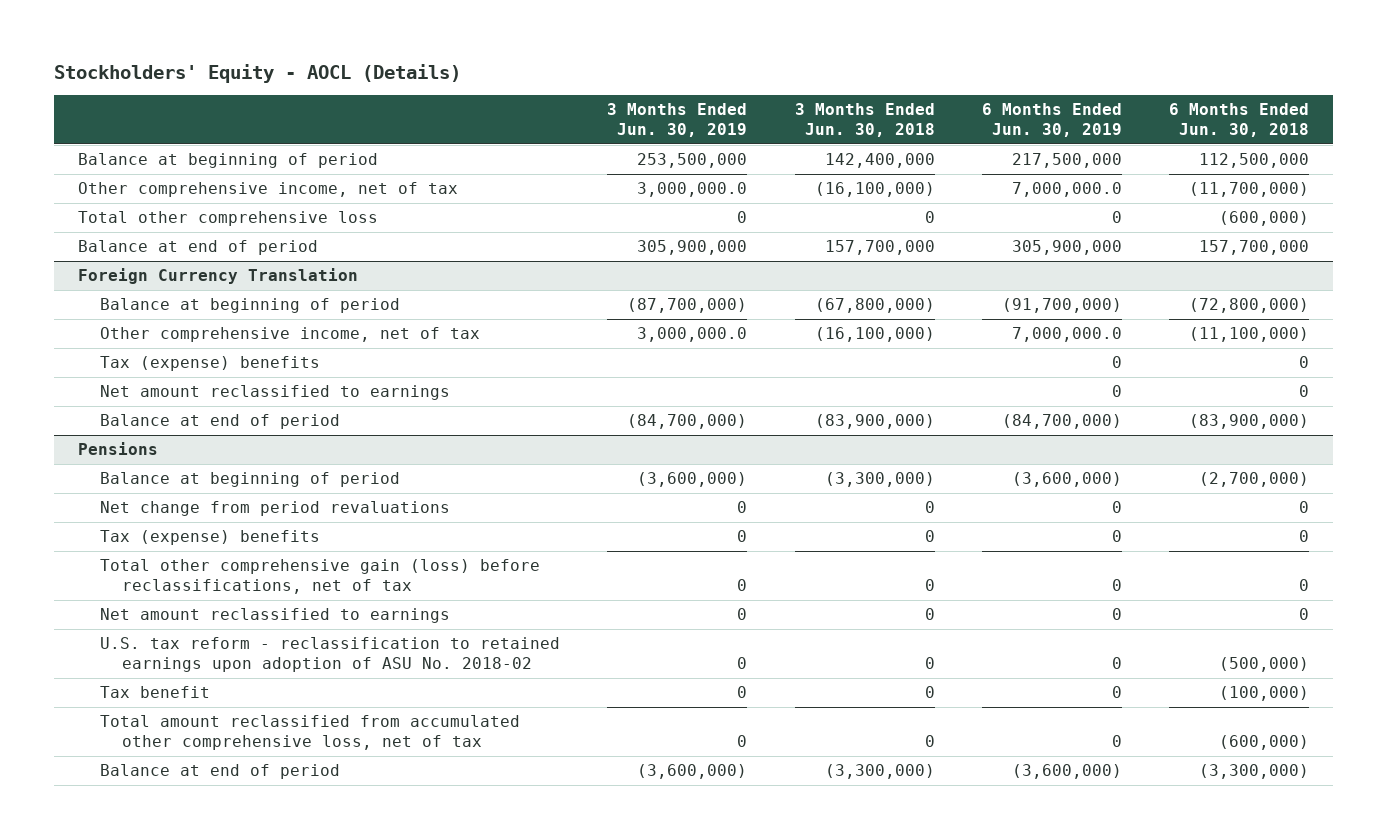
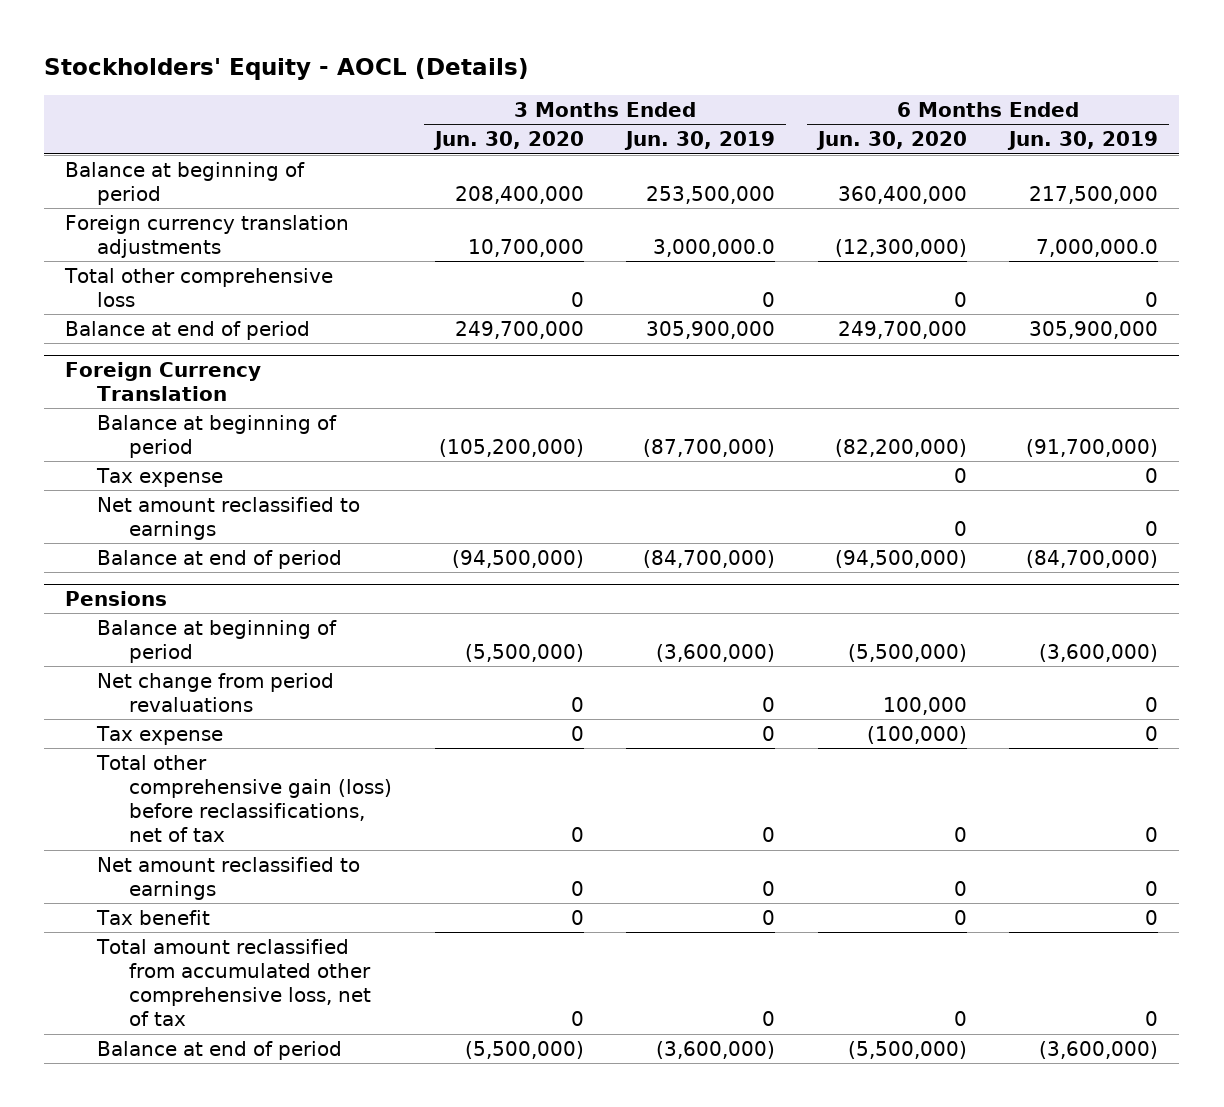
- | 3 Months Ended Jun. 30, 2019 | 3 Months Ended Jun. 30, 2018 | 6 Months Ended Jun. 30, 2019 | 6 Months Ended Jun. 30, 2018
+ | 3 Months Ended Jun. 30, 2020 | 3 Months Ended Jun. 30, 2019 | 6 Months Ended Jun. 30, 2020 | 6 Months Ended Jun. 30, 2019
- Other comprehensive income, net of tax | 3,000,000.0 | (16,100,000) | 7,000,000.0 | (11,700,000)
+ Foreign currency translation adjustments | 10,700,000 | 3,000,000.0 | (12,300,000) | 7,000,000.0
@ Foreign Currency Translation
- Other comprehensive income, net of tax | 3,000,000.0 | (16,100,000) | 7,000,000.0 | (11,100,000)
- Tax (expense) benefits | | | 0 | 0
+ Tax expense | | | 0 | 0
@ Pensions
- Tax (expense) benefits | 0 | 0 | 0 | 0
+ Tax expense | 0 | 0 | (100,000) | 0
- U.S. tax reform - reclassification to retained earnings upon adoption of ASU No. 2018-02 | 0 | 0 | 0 | (500,000)

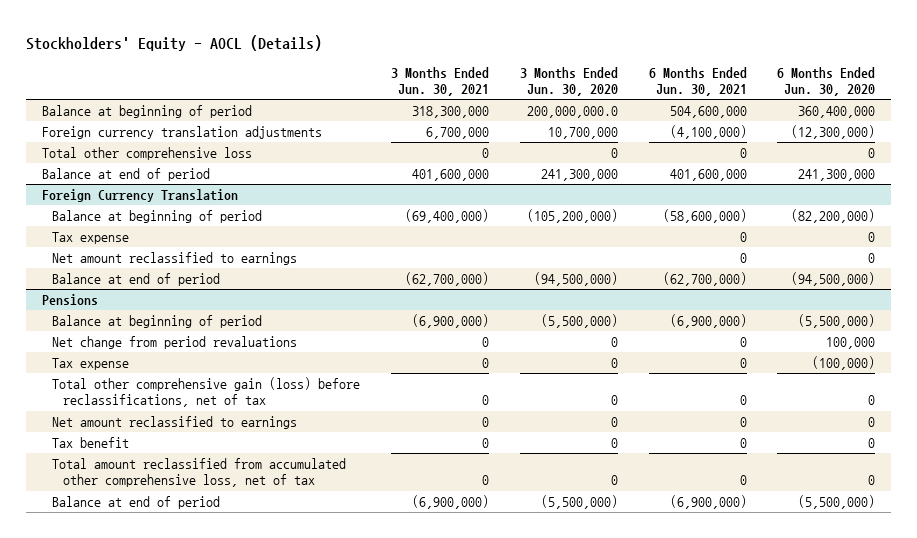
- | 3 Months Ended Jun. 30, 2020 | 3 Months Ended Jun. 30, 2019 | 6 Months Ended Jun. 30, 2020 | 6 Months Ended Jun. 30, 2019
+ | 3 Months Ended Jun. 30, 2021 | 3 Months Ended Jun. 30, 2020 | 6 Months Ended Jun. 30, 2021 | 6 Months Ended Jun. 30, 2020
- Balance at beginning of period | 208,400,000 | 253,500,000 | 360,400,000 | 217,500,000
+ Balance at beginning of period | 318,300,000 | 200,000,000.0 | 504,600,000 | 360,400,000
- Balance at end of period | 249,700,000 | 305,900,000 | 249,700,000 | 305,900,000
+ Balance at end of period | 401,600,000 | 241,300,000 | 401,600,000 | 241,300,000

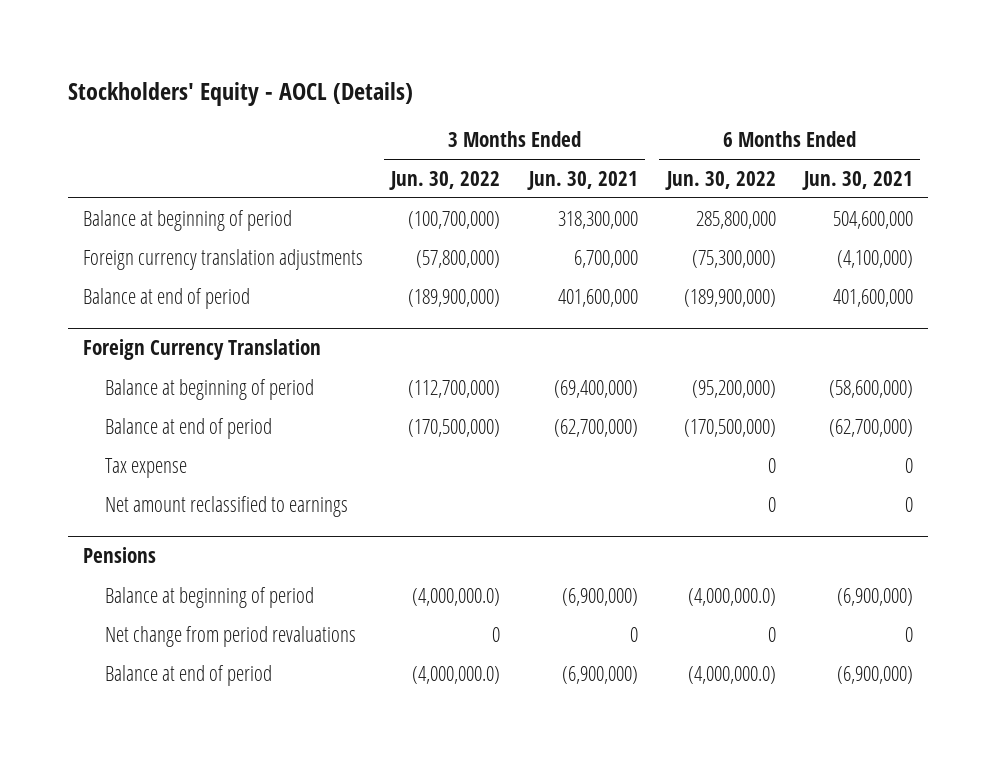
- | 3 Months Ended Jun. 30, 2021 | 3 Months Ended Jun. 30, 2020 | 6 Months Ended Jun. 30, 2021 | 6 Months Ended Jun. 30, 2020
+ | 3 Months Ended Jun. 30, 2022 | 3 Months Ended Jun. 30, 2021 | 6 Months Ended Jun. 30, 2022 | 6 Months Ended Jun. 30, 2021
- Total other comprehensive loss | 0 | 0 | 0 | 0
@ Foreign Currency Translation
moved up: Balance at end of period | (170,500,000) | (62,700,000) | (170,500,000) | (62,700,000)
@ Pensions
- Tax expense | 0 | 0 | 0 | (100,000)
- Total other comprehensive gain (loss) before reclassifications, net of tax | 0 | 0 | 0 | 0
- Net amount reclassified to earnings | 0 | 0 | 0 | 0
- Tax benefit | 0 | 0 | 0 | 0
- Total amount reclassified from accumulated other comprehensive loss, net of tax | 0 | 0 | 0 | 0

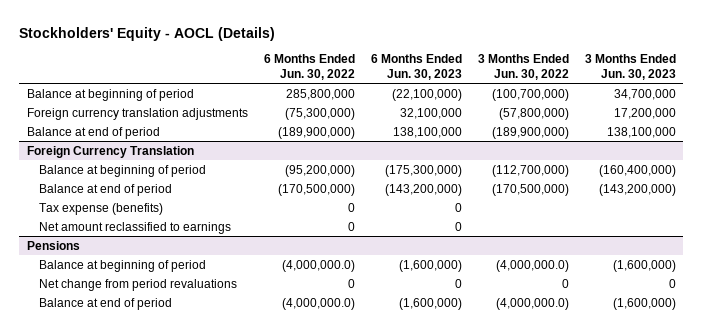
- | 3 Months Ended Jun. 30, 2022 | 3 Months Ended Jun. 30, 2021 | 6 Months Ended Jun. 30, 2022 | 6 Months Ended Jun. 30, 2021
+ | 6 Months Ended Jun. 30, 2022 | 6 Months Ended Jun. 30, 2023 | 3 Months Ended Jun. 30, 2022 | 3 Months Ended Jun. 30, 2023
@ Foreign Currency Translation
- Tax expense | | | 0 | 0
+ Tax expense (benefits) | 0 | 0 | |

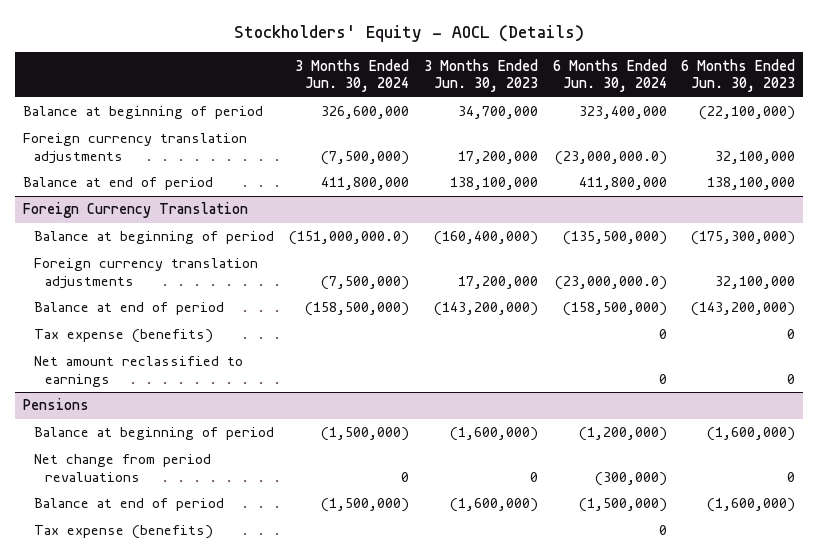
- | 6 Months Ended Jun. 30, 2022 | 6 Months Ended Jun. 30, 2023 | 3 Months Ended Jun. 30, 2022 | 3 Months Ended Jun. 30, 2023
+ | 3 Months Ended Jun. 30, 2024 | 3 Months Ended Jun. 30, 2023 | 6 Months Ended Jun. 30, 2024 | 6 Months Ended Jun. 30, 2023
@ Foreign Currency Translation
+ Foreign currency translation adjustments | (7,500,000) | 17,200,000 | (23,000,000.0) | 32,100,000
@ Pensions
+ Tax expense (benefits) | | | 0 |

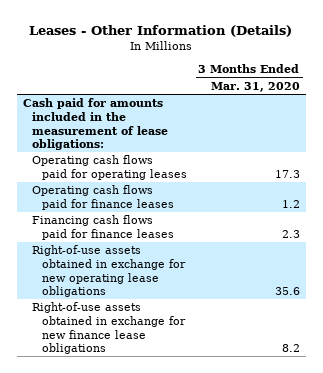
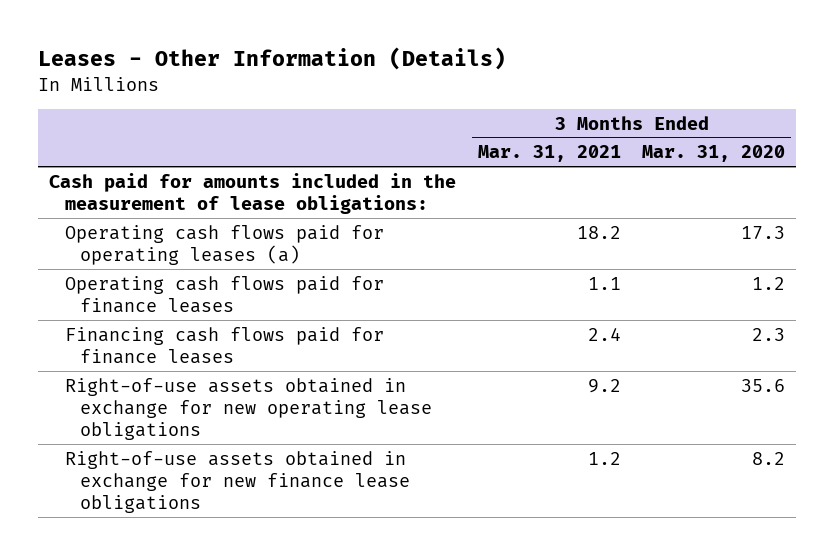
- | 3 Months Ended Mar. 31, 2020
+ | 3 Months Ended Mar. 31, 2021 | 3 Months Ended Mar. 31, 2020
- Operating cash flows paid for operating leases | 17.3
+ Operating cash flows paid for operating leases (a) | 18.2 | 17.3

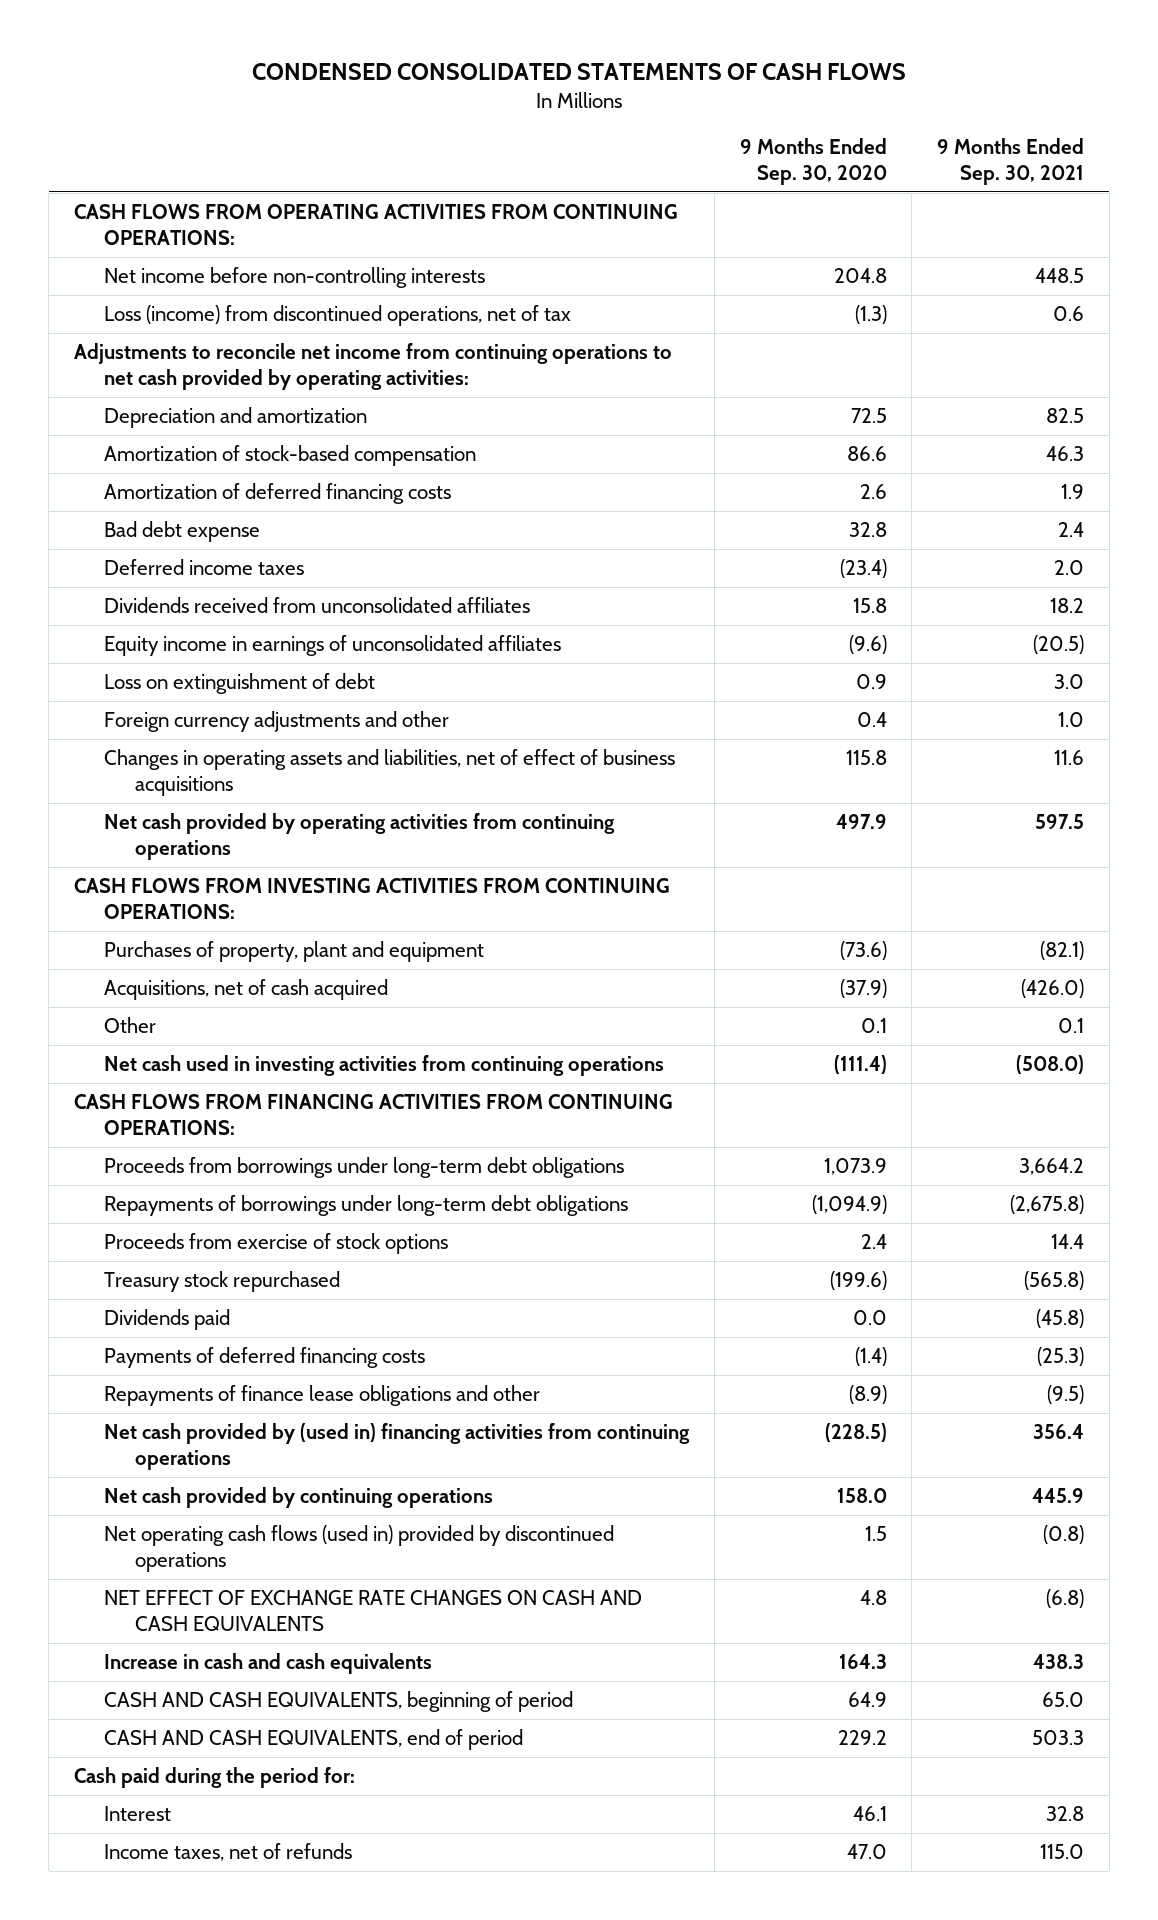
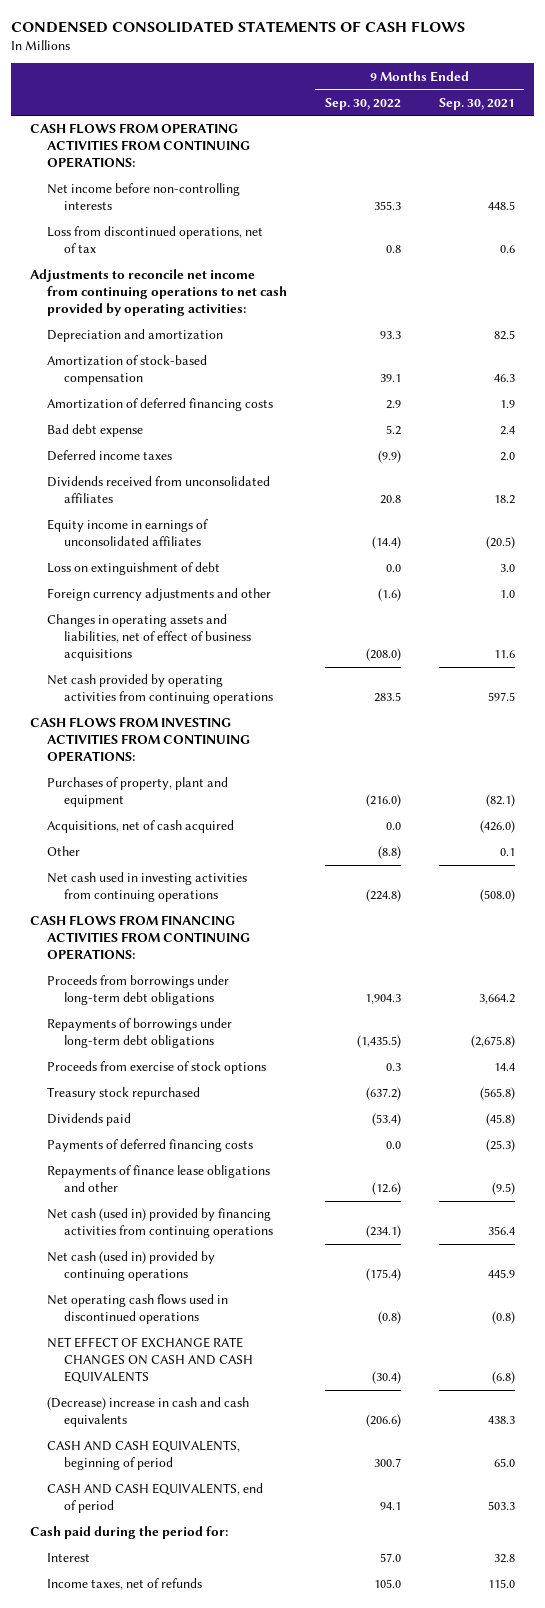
- | 9 Months Ended Sep. 30, 2020 | 9 Months Ended Sep. 30, 2021
+ | 9 Months Ended Sep. 30, 2022 | 9 Months Ended Sep. 30, 2021
- Loss (income) from discontinued operations, net of tax | (1.3) | 0.6
+ Loss from discontinued operations, net of tax | 0.8 | 0.6
- Net cash provided by (used in) financing activities from continuing operations | (228.5) | 356.4
- Net cash provided by continuing operations | 158.0 | 445.9
- Net operating cash flows (used in) provided by discontinued operations | 1.5 | (0.8)
+ Net cash (used in) provided by financing activities from continuing operations | (234.1) | 356.4
+ Net cash (used in) provided by continuing operations | (175.4) | 445.9
+ Net operating cash flows used in discontinued operations | (0.8) | (0.8)
- Increase in cash and cash equivalents | 164.3 | 438.3
+ (Decrease) increase in cash and cash equivalents | (206.6) | 438.3

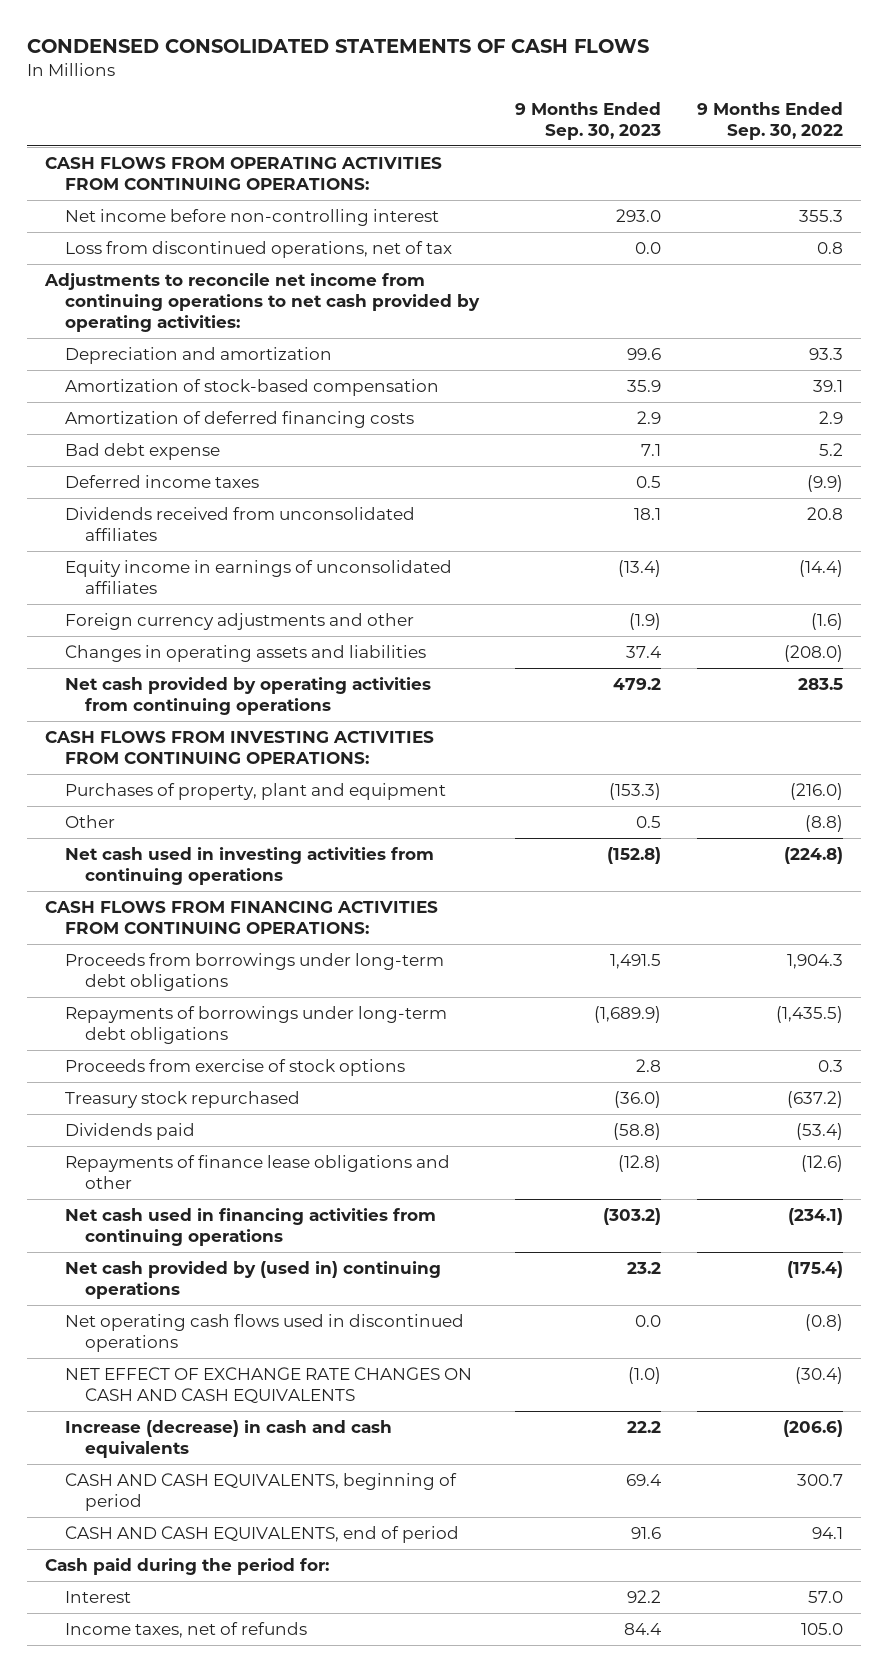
- | 9 Months Ended Sep. 30, 2022 | 9 Months Ended Sep. 30, 2021
+ | 9 Months Ended Sep. 30, 2023 | 9 Months Ended Sep. 30, 2022
- Net income before non-controlling interests | 355.3 | 448.5
+ Net income before non-controlling interest | 293.0 | 355.3
- Loss on extinguishment of debt | 0.0 | 3.0
- Changes in operating assets and liabilities, net of effect of business acquisitions | (208.0) | 11.6
+ Changes in operating assets and liabilities | 37.4 | (208.0)
- Acquisitions, net of cash acquired | 0.0 | (426.0)
- Payments of deferred financing costs | 0.0 | (25.3)
- Net cash (used in) provided by financing activities from continuing operations | (234.1) | 356.4
- Net cash (used in) provided by continuing operations | (175.4) | 445.9
+ Net cash used in financing activities from continuing operations | (303.2) | (234.1)
+ Net cash provided by (used in) continuing operations | 23.2 | (175.4)
- (Decrease) increase in cash and cash equivalents | (206.6) | 438.3
+ Increase (decrease) in cash and cash equivalents | 22.2 | (206.6)

